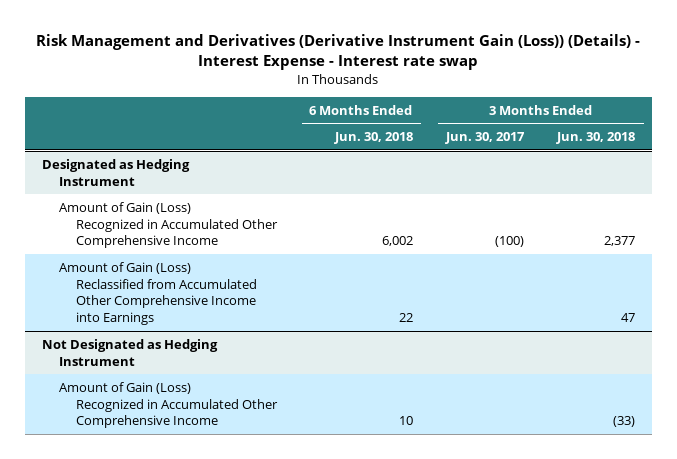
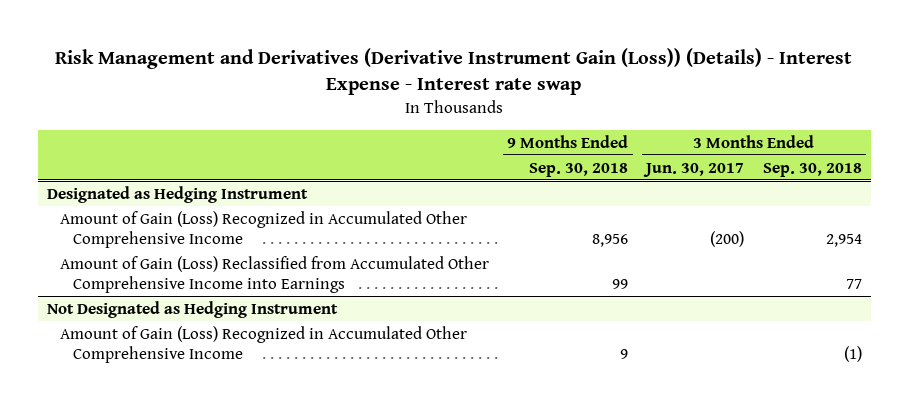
- | 6 Months Ended Jun. 30, 2018 | 3 Months Ended Jun. 30, 2017 | 3 Months Ended Jun. 30, 2018
+ | 9 Months Ended Sep. 30, 2018 | 3 Months Ended Jun. 30, 2017 | 3 Months Ended Sep. 30, 2018
@ Designated as Hedging Instrument
- Amount of Gain (Loss) Recognized in Accumulated Other Comprehensive Income | 6,002 | (100) | 2,377
+ Amount of Gain (Loss) Recognized in Accumulated Other Comprehensive Income | 8,956 | (200) | 2,954

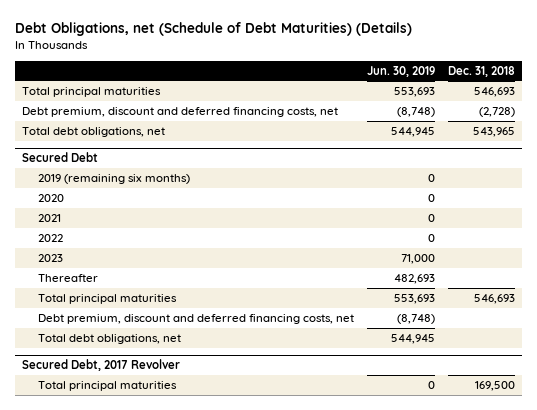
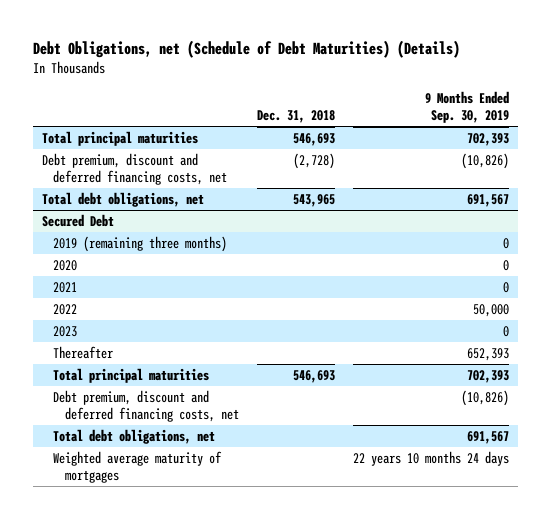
- | Jun. 30, 2019 | Dec. 31, 2018
+ | Dec. 31, 2018 | 9 Months Ended Sep. 30, 2019
@ Secured Debt
- 2019 (remaining six months) | 0 |
+ 2019 (remaining three months) | | 0
- Secured Debt, 2017 Revolver
- Total principal maturities | 0 | 169,500
@ Secured Debt
+ Weighted average maturity of mortgages | | 22 years 10 months 24 days

